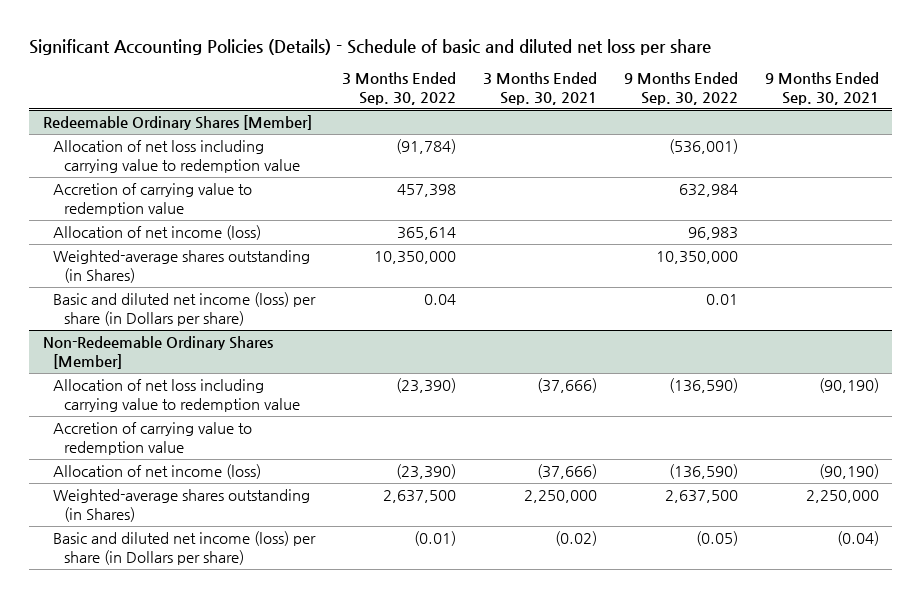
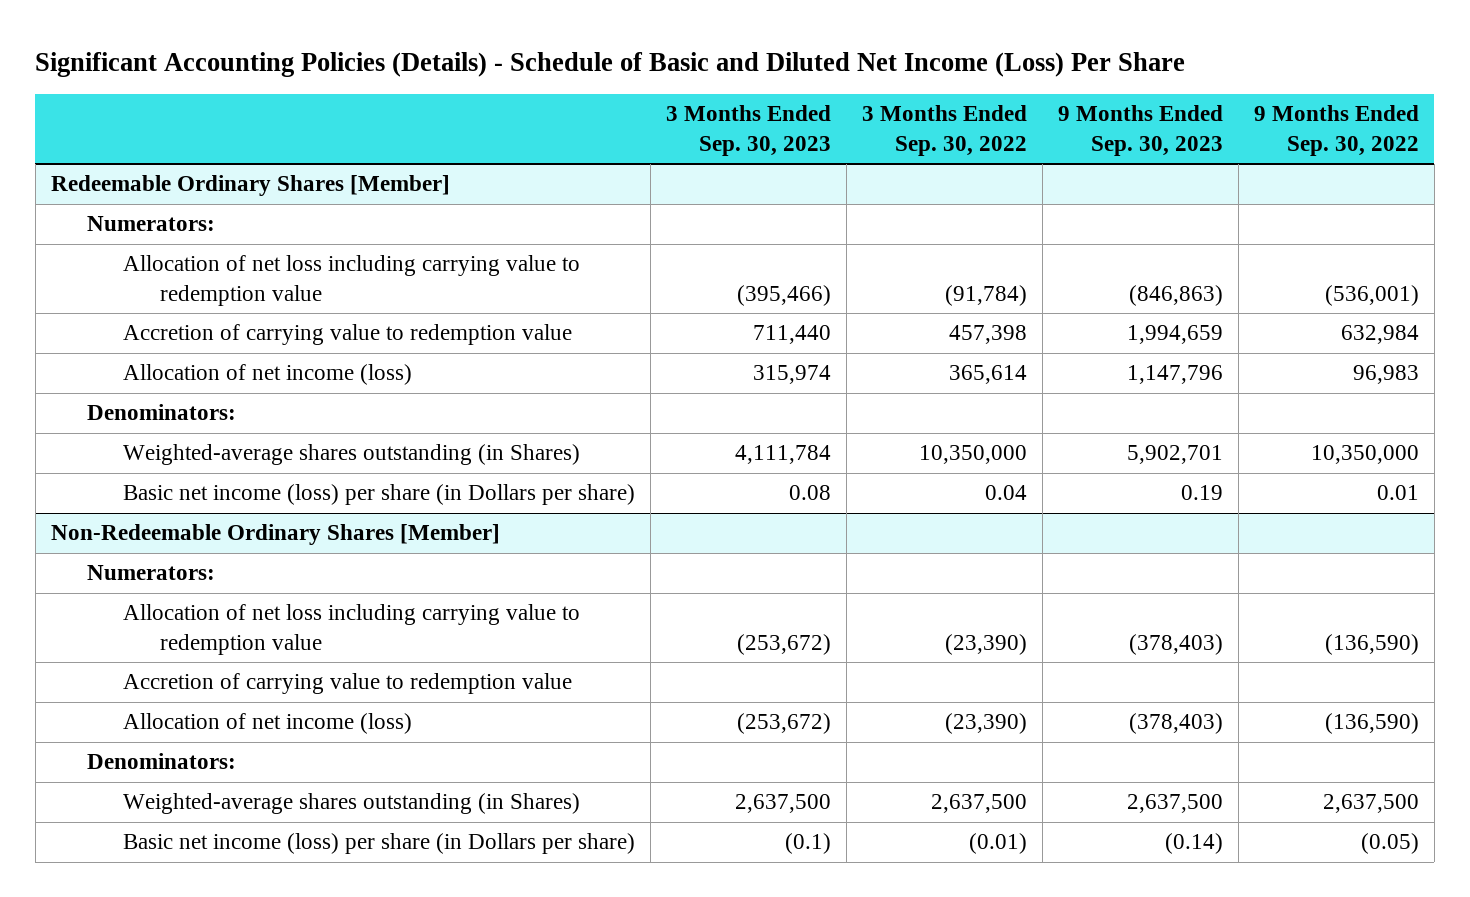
- Significant Accounting Policies (Details) - Schedule of basic and diluted net loss per share
+ Significant Accounting Policies (Details) - Schedule of Basic and Diluted Net Income (Loss) Per Share
- | 3 Months Ended Sep. 30, 2022 | 3 Months Ended Sep. 30, 2021 | 9 Months Ended Sep. 30, 2022 | 9 Months Ended Sep. 30, 2021
+ | 3 Months Ended Sep. 30, 2023 | 3 Months Ended Sep. 30, 2022 | 9 Months Ended Sep. 30, 2023 | 9 Months Ended Sep. 30, 2022
@ Redeemable Ordinary Shares [Member]
+ Numerators:
+ Denominators:
- Basic and diluted net income (loss) per share (in Dollars per share) | 0.04 | | 0.01 |
+ Basic net income (loss) per share (in Dollars per share) | 0.08 | 0.04 | 0.19 | 0.01
@ Non-Redeemable Ordinary Shares [Member]
+ Numerators:
+ Denominators:
- Basic and diluted net income (loss) per share (in Dollars per share) | (0.01) | (0.02) | (0.05) | (0.04)
+ Basic net income (loss) per share (in Dollars per share) | (0.1) | (0.01) | (0.14) | (0.05)

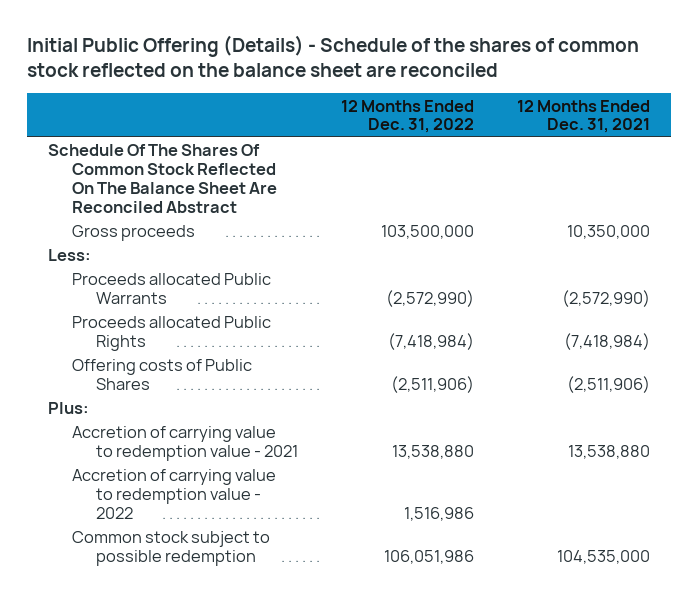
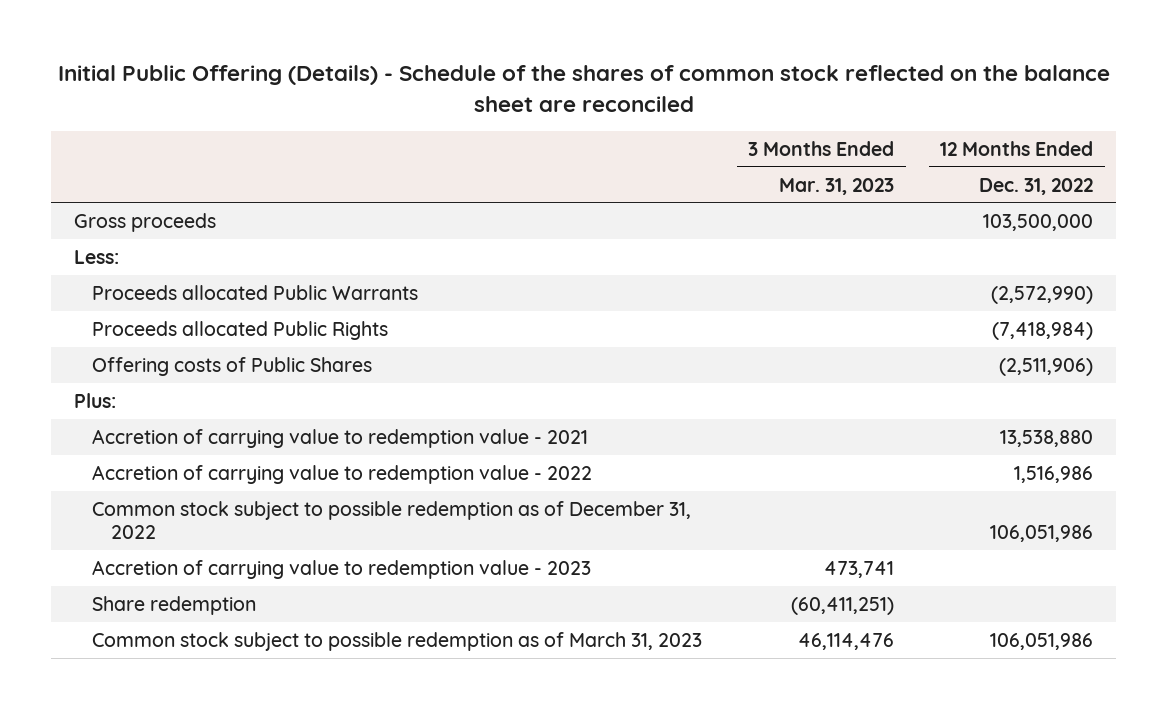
- | 12 Months Ended Dec. 31, 2022 | 12 Months Ended Dec. 31, 2021
+ | 3 Months Ended Mar. 31, 2023 | 12 Months Ended Dec. 31, 2022
- Schedule Of The Shares Of Common Stock Reflected On The Balance Sheet Are Reconciled Abstract
- Common stock subject to possible redemption | 106,051,986 | 104,535,000
+ Common stock subject to possible redemption as of December 31, 2022 | | 106,051,986
+ Accretion of carrying value to redemption value - 2023 | 473,741 |
+ Share redemption | (60,411,251) |
+ Common stock subject to possible redemption as of March 31, 2023 | 46,114,476 | 106,051,986

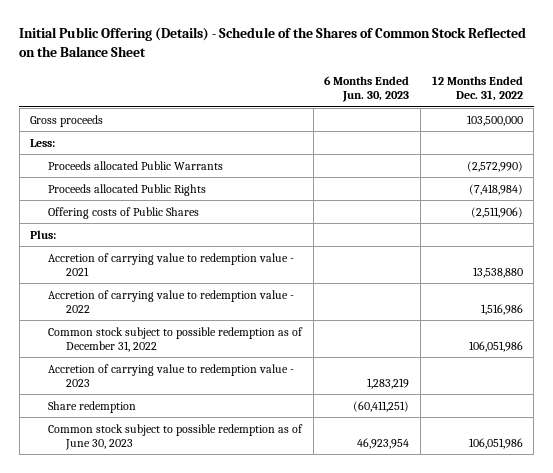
- Initial Public Offering (Details) - Schedule of the shares of common stock reflected on the balance sheet are reconciled
+ Initial Public Offering (Details) - Schedule of the Shares of Common Stock Reflected on the Balance Sheet
- | 3 Months Ended Mar. 31, 2023 | 12 Months Ended Dec. 31, 2022
+ | 6 Months Ended Jun. 30, 2023 | 12 Months Ended Dec. 31, 2022
- Common stock subject to possible redemption as of March 31, 2023 | 46,114,476 | 106,051,986
+ Common stock subject to possible redemption as of June 30, 2023 | 46,923,954 | 106,051,986

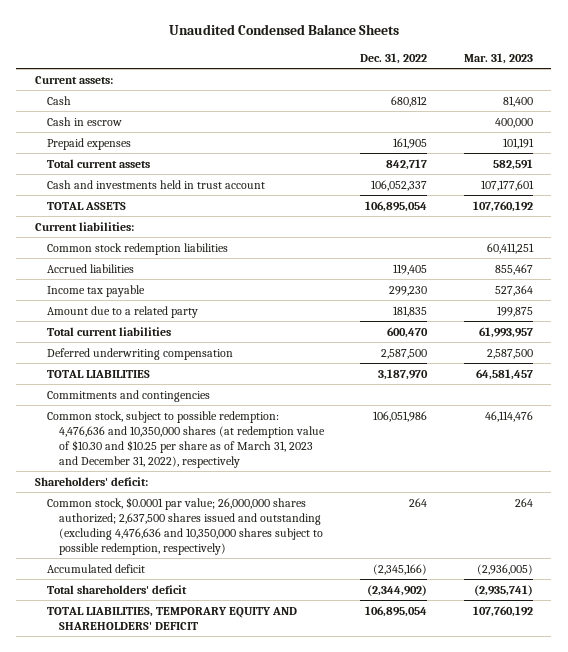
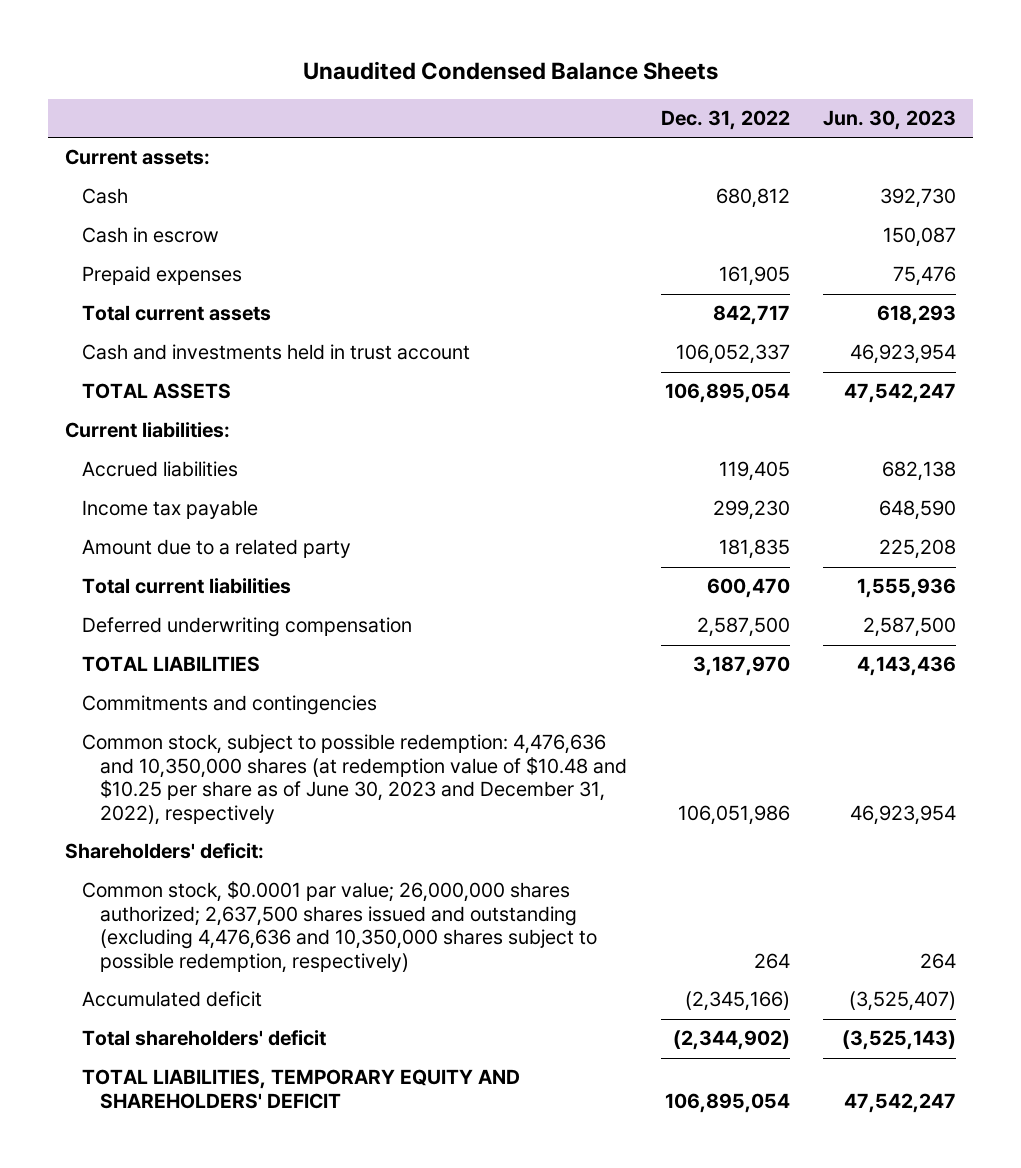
- | Dec. 31, 2022 | Mar. 31, 2023
+ | Dec. 31, 2022 | Jun. 30, 2023
- Common stock redemption liabilities | | 60,411,251
- Common stock, subject to possible redemption: 4,476,636 and 10,350,000 shares (at redemption value of $10.30 and $10.25 per share as of March 31, 2023 and December 31, 2022), respectively | 106,051,986 | 46,114,476
+ Common stock, subject to possible redemption: 4,476,636 and 10,350,000 shares (at redemption value of $10.48 and $10.25 per share as of June 30, 2023 and December 31, 2022), respectively | 106,051,986 | 46,923,954

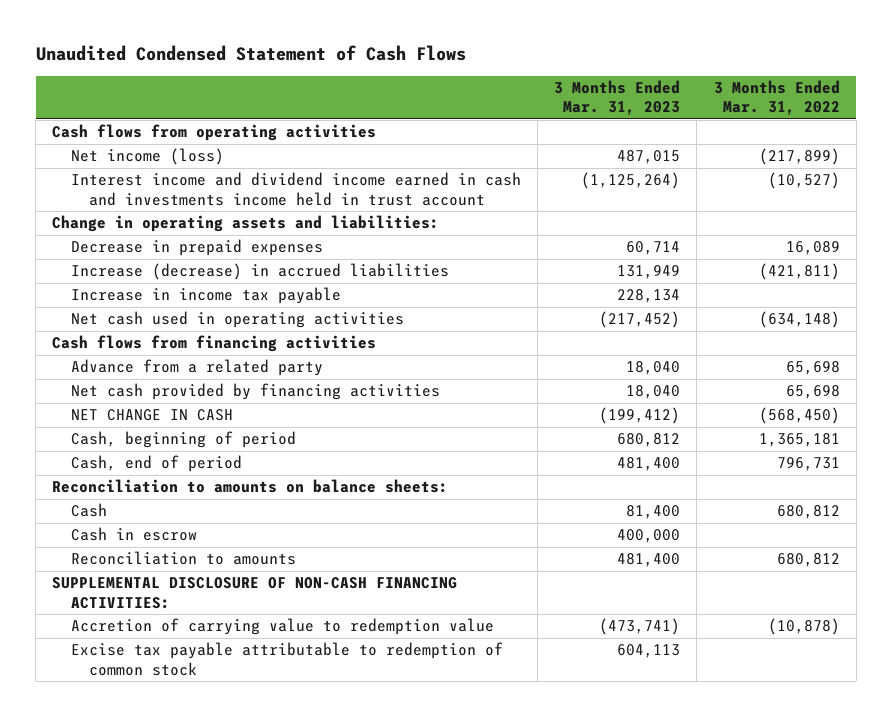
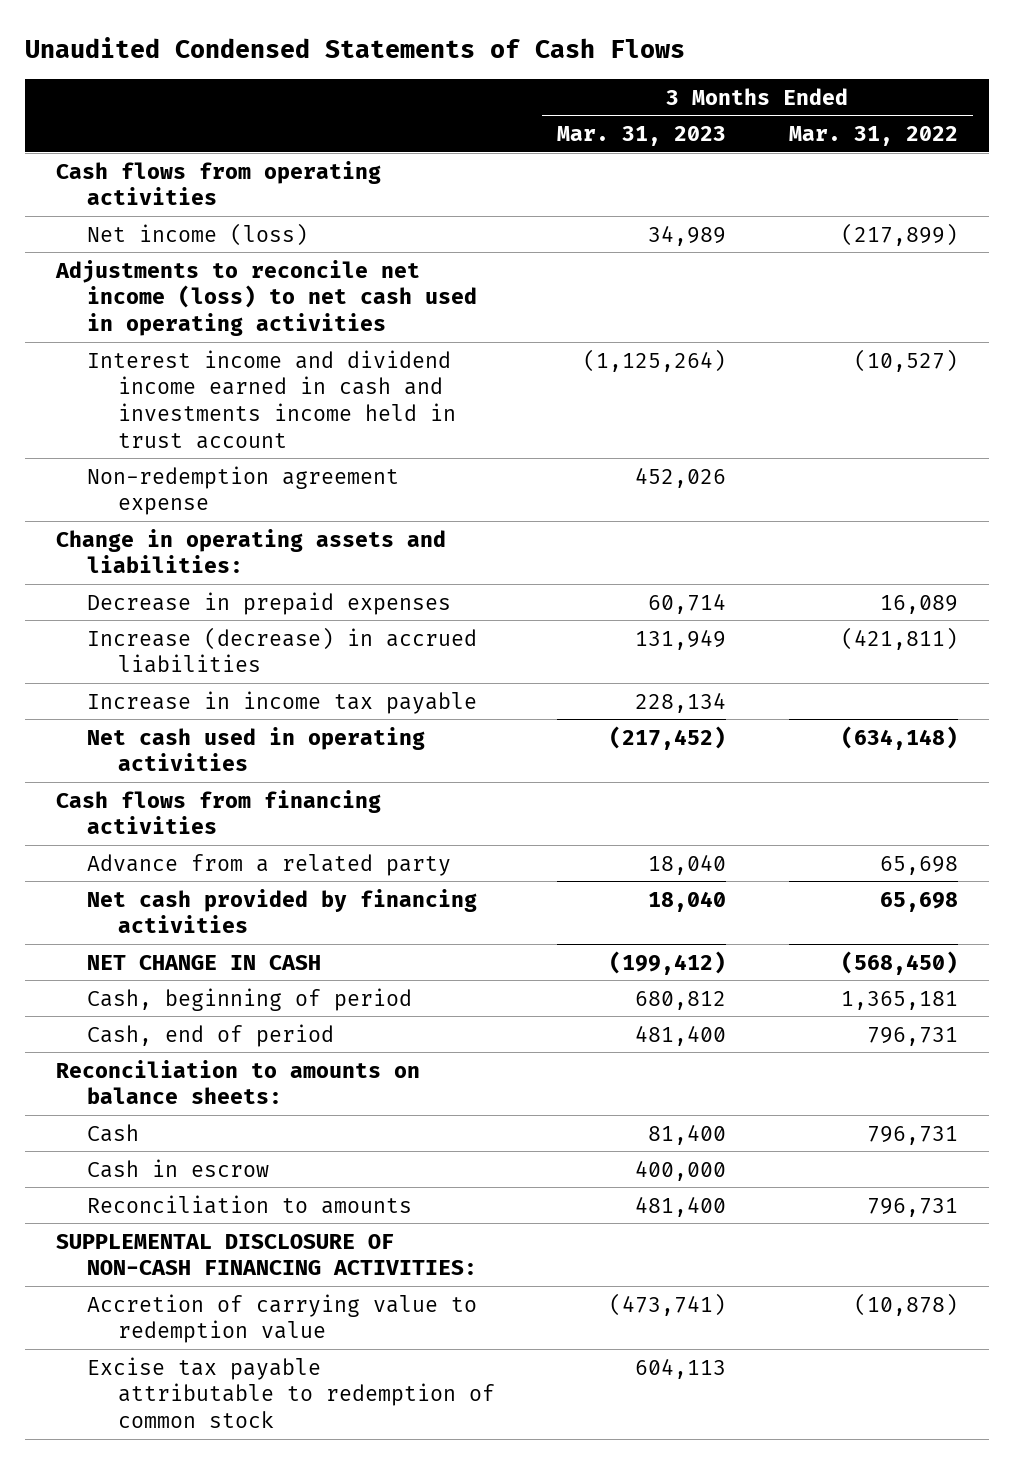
- Unaudited Condensed Statement of Cash Flows
+ Unaudited Condensed Statements of Cash Flows
- Net income (loss) | 487,015 | (217,899)
+ Net income (loss) | 34,989 | (217,899)
+ Adjustments to reconcile net income (loss) to net cash used in operating activities
+ Non-redemption agreement expense | 452,026 |
- Cash | 81,400 | 680,812
+ Cash | 81,400 | 796,731
- Reconciliation to amounts | 481,400 | 680,812
+ Reconciliation to amounts | 481,400 | 796,731

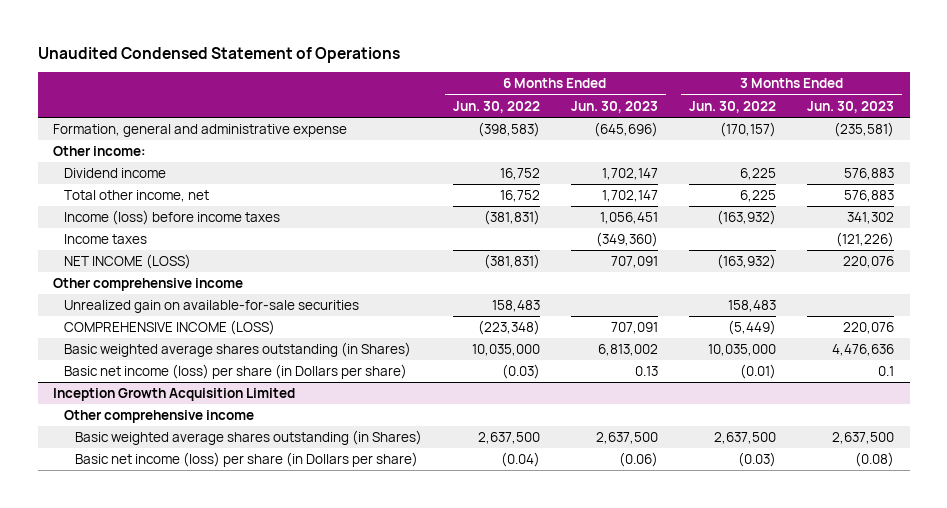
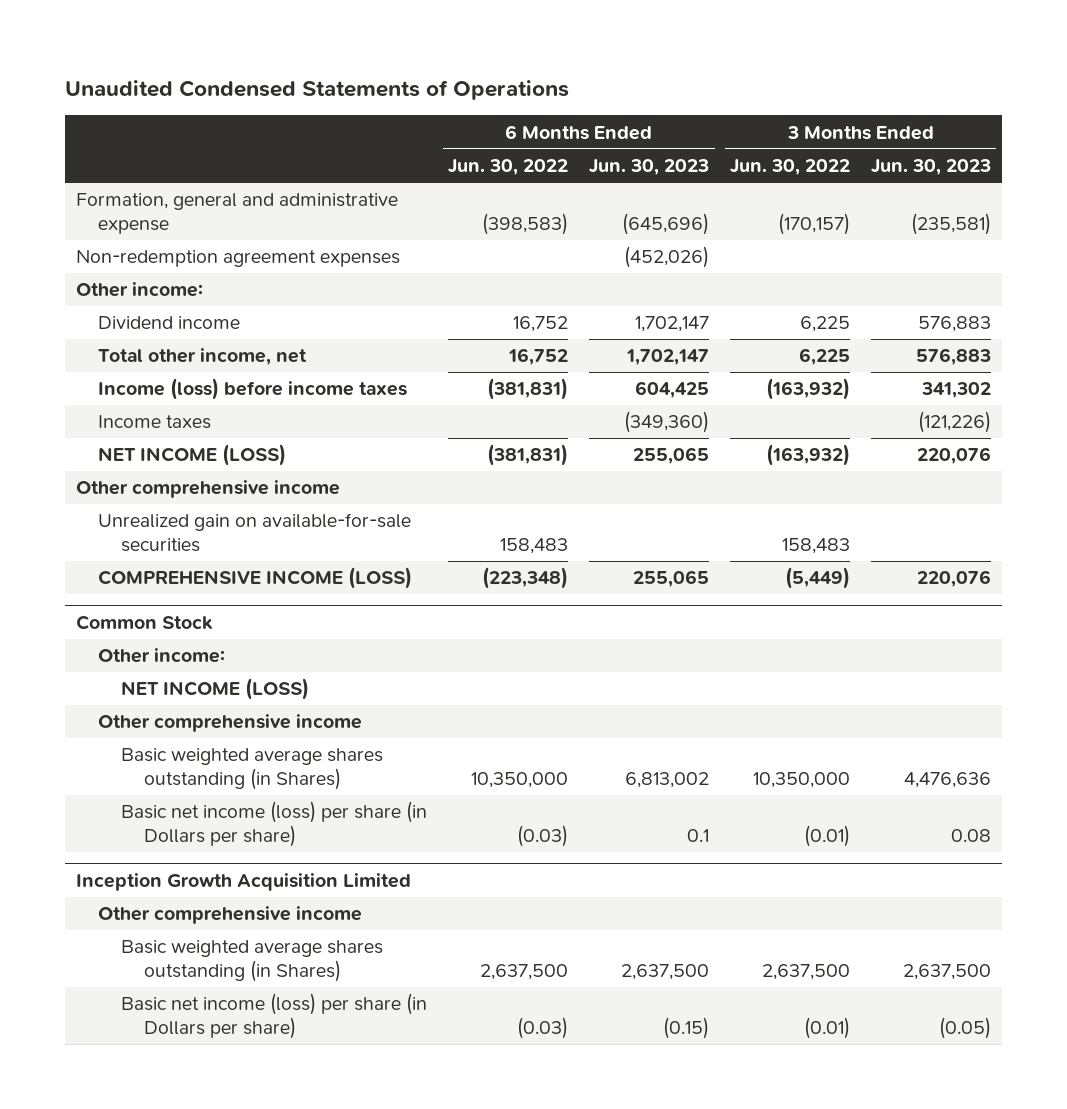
- Unaudited Condensed Statement of Operations
+ Unaudited Condensed Statements of Operations
+ Non-redemption agreement expenses | | (452,026) | |
- Income (loss) before income taxes | (381,831) | 1,056,451 | (163,932) | 341,302
+ Income (loss) before income taxes | (381,831) | 604,425 | (163,932) | 341,302
- NET INCOME (LOSS) | (381,831) | 707,091 | (163,932) | 220,076
+ NET INCOME (LOSS) | (381,831) | 255,065 | (163,932) | 220,076
- COMPREHENSIVE INCOME (LOSS) | (223,348) | 707,091 | (5,449) | 220,076
- Basic weighted average shares outstanding (in Shares) | 10,035,000 | 6,813,002 | 10,035,000 | 4,476,636
- Basic net income (loss) per share (in Dollars per share) | (0.03) | 0.13 | (0.01) | 0.1
+ COMPREHENSIVE INCOME (LOSS) | (223,348) | 255,065 | (5,449) | 220,076
+ Common Stock
+ Other income:
+ NET INCOME (LOSS)
+ Other comprehensive income
+ Basic weighted average shares outstanding (in Shares) | 10,350,000 | 6,813,002 | 10,350,000 | 4,476,636
+ Basic net income (loss) per share (in Dollars per share) | (0.03) | 0.1 | (0.01) | 0.08
@ Inception Growth Acquisition Limited
- Basic net income (loss) per share (in Dollars per share) | (0.04) | (0.06) | (0.03) | (0.08)
+ Basic net income (loss) per share (in Dollars per share) | (0.03) | (0.15) | (0.01) | (0.05)

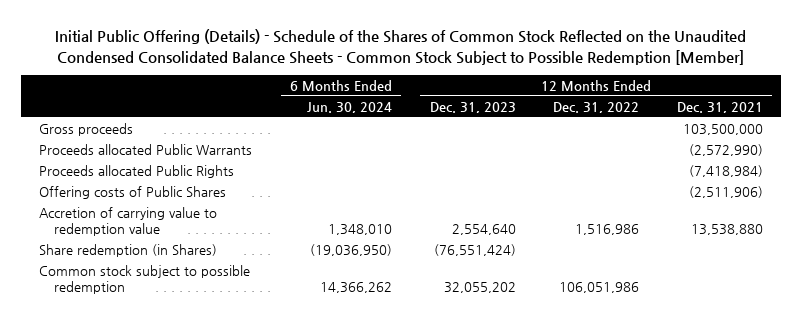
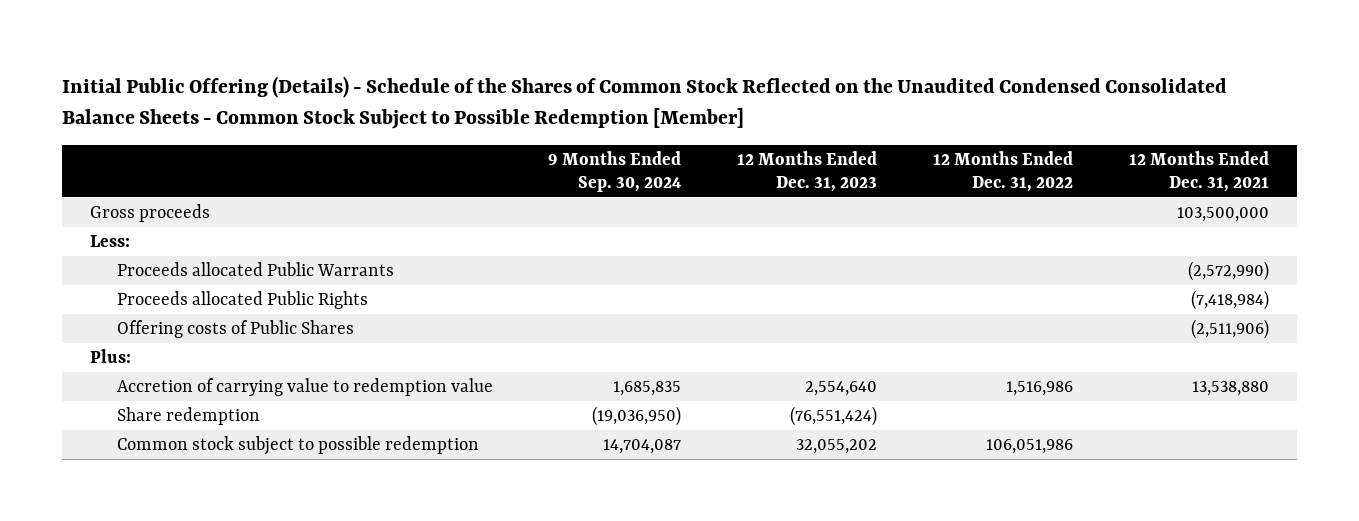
- | 6 Months Ended Jun. 30, 2024 | 12 Months Ended Dec. 31, 2023 | 12 Months Ended Dec. 31, 2022 | 12 Months Ended Dec. 31, 2021
+ | 9 Months Ended Sep. 30, 2024 | 12 Months Ended Dec. 31, 2023 | 12 Months Ended Dec. 31, 2022 | 12 Months Ended Dec. 31, 2021
+ Less:
+ Plus:
- Share redemption (in Shares) | (19,036,950) | (76,551,424) | |
+ Share redemption | (19,036,950) | (76,551,424) | |

